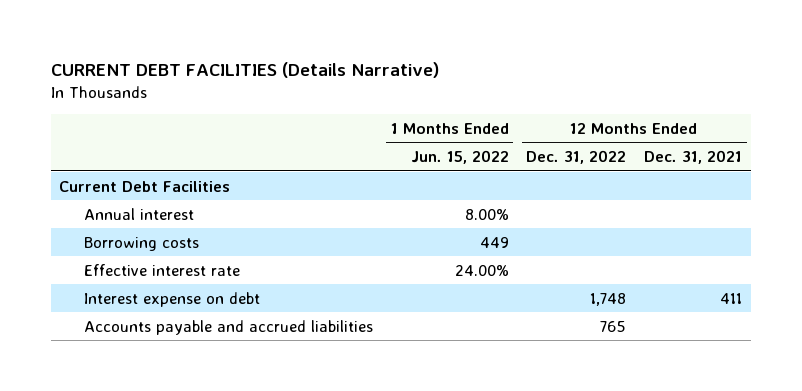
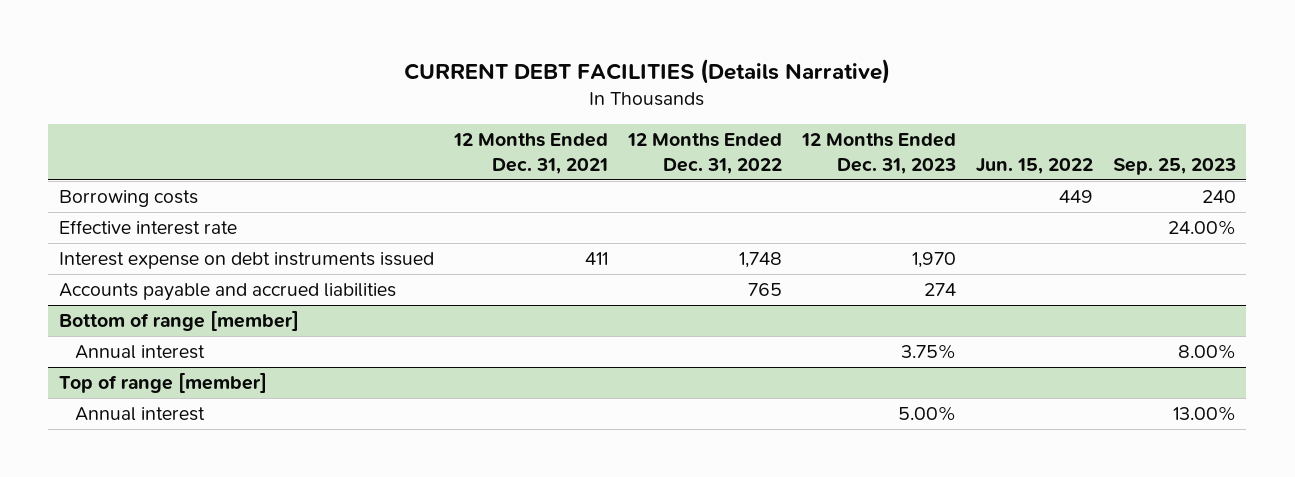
- | 1 Months Ended Jun. 15, 2022 | 12 Months Ended Dec. 31, 2022 | 12 Months Ended Dec. 31, 2021
+ | 12 Months Ended Dec. 31, 2021 | 12 Months Ended Dec. 31, 2022 | 12 Months Ended Dec. 31, 2023 | Jun. 15, 2022 | Sep. 25, 2023
- Current Debt Facilities
- Annual interest | 8.00% | |
- Interest expense on debt | | 1,748 | 411
+ Interest expense on debt instruments issued | 411 | 1,748 | 1,970 | |
+ Bottom of range [member]
+ Annual interest | | | 3.75% | | 8.00%
+ Top of range [member]
+ Annual interest | | | 5.00% | | 13.00%

